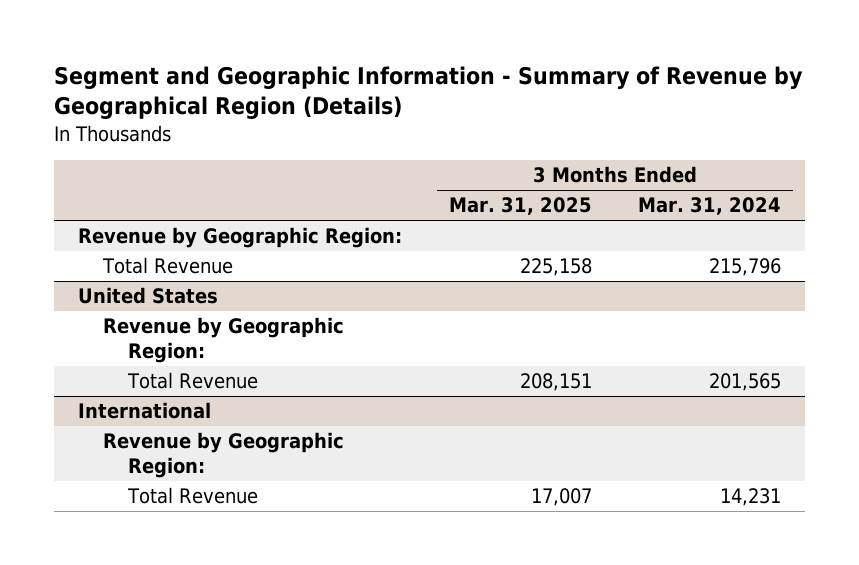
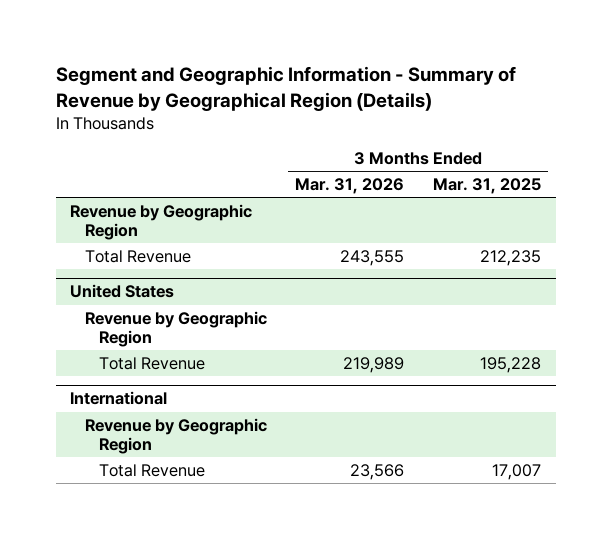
- | 3 Months Ended Mar. 31, 2025 | 3 Months Ended Mar. 31, 2024
+ | 3 Months Ended Mar. 31, 2026 | 3 Months Ended Mar. 31, 2025
- Revenue by Geographic Region:
- Total Revenue | 225,158 | 215,796
+ Revenue by Geographic Region
+ Total Revenue | 243,555 | 212,235
@ United States
- Revenue by Geographic Region:
- Total Revenue | 208,151 | 201,565
+ Revenue by Geographic Region
+ Total Revenue | 219,989 | 195,228
@ International
- Revenue by Geographic Region:
+ Revenue by Geographic Region

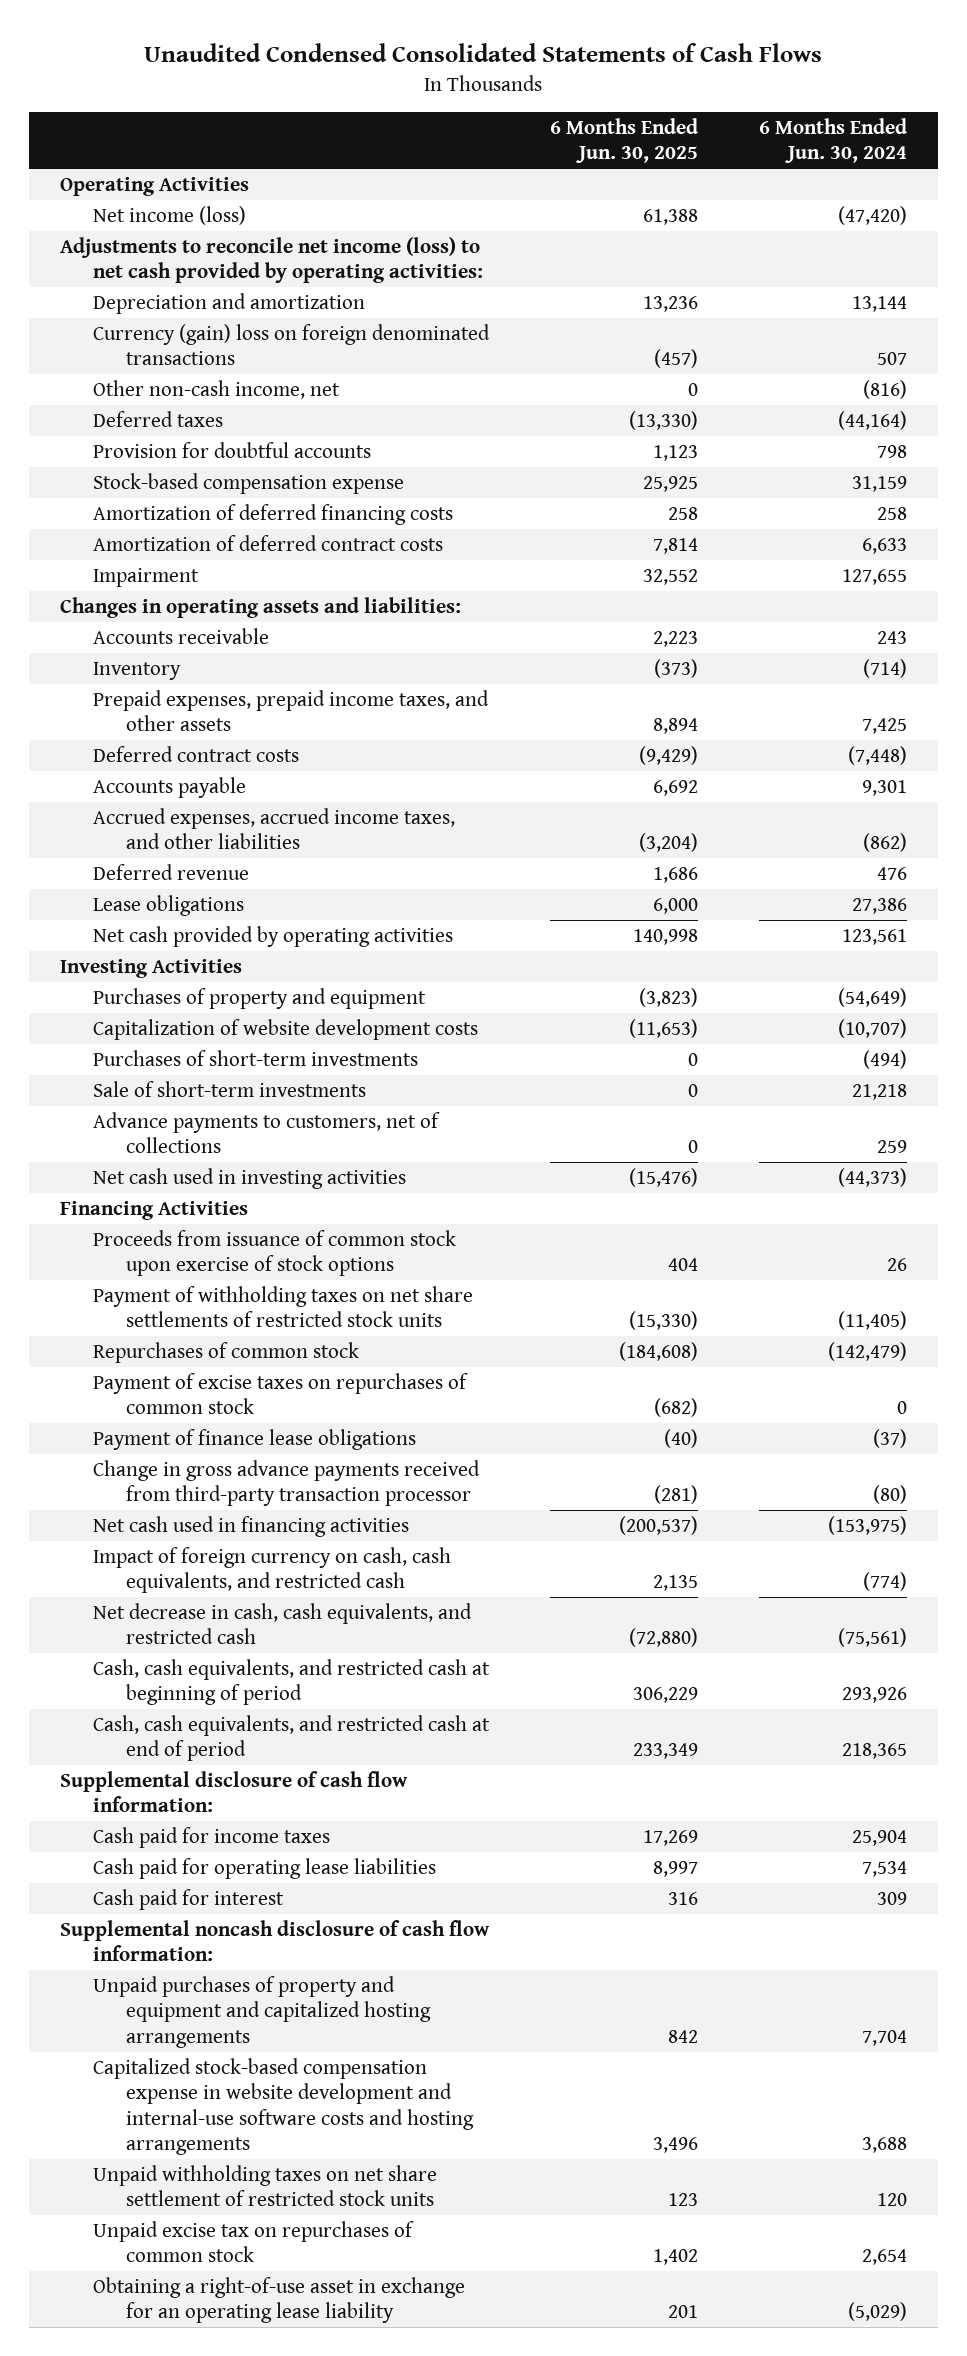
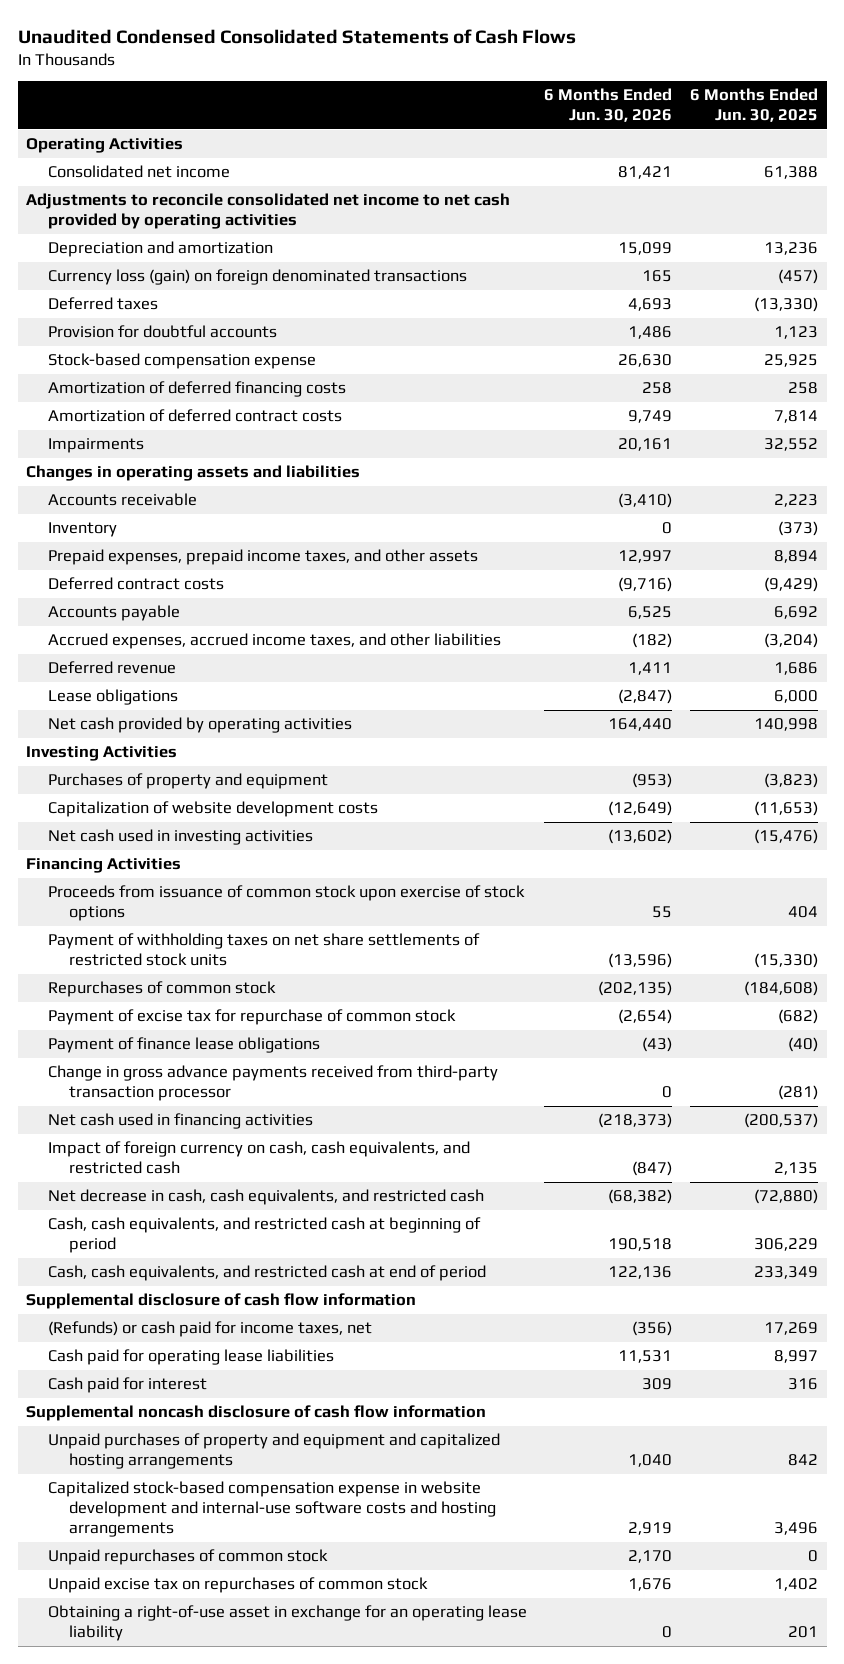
- | 6 Months Ended Jun. 30, 2025 | 6 Months Ended Jun. 30, 2024
+ | 6 Months Ended Jun. 30, 2026 | 6 Months Ended Jun. 30, 2025
- Net income (loss) | 61,388 | (47,420)
- Adjustments to reconcile net income (loss) to net cash provided by operating activities:
+ Consolidated net income | 81,421 | 61,388
+ Adjustments to reconcile consolidated net income to net cash provided by operating activities
- Currency (gain) loss on foreign denominated transactions | (457) | 507
- Other non-cash income, net | 0 | (816)
+ Currency loss (gain) on foreign denominated transactions | 165 | (457)
- Impairment | 32,552 | 127,655
- Changes in operating assets and liabilities:
+ Impairments | 20,161 | 32,552
+ Changes in operating assets and liabilities
- Purchases of short-term investments | 0 | (494)
- Sale of short-term investments | 0 | 21,218
- Advance payments to customers, net of collections | 0 | 259
- Payment of excise taxes on repurchases of common stock | (682) | 0
+ Payment of excise tax for repurchase of common stock | (2,654) | (682)
- Supplemental disclosure of cash flow information:
- Cash paid for income taxes | 17,269 | 25,904
+ Supplemental disclosure of cash flow information
+ (Refunds) or cash paid for income taxes, net | (356) | 17,269
- Supplemental noncash disclosure of cash flow information:
+ Supplemental noncash disclosure of cash flow information
- Unpaid withholding taxes on net share settlement of restricted stock units | 123 | 120
+ Unpaid repurchases of common stock | 2,170 | 0

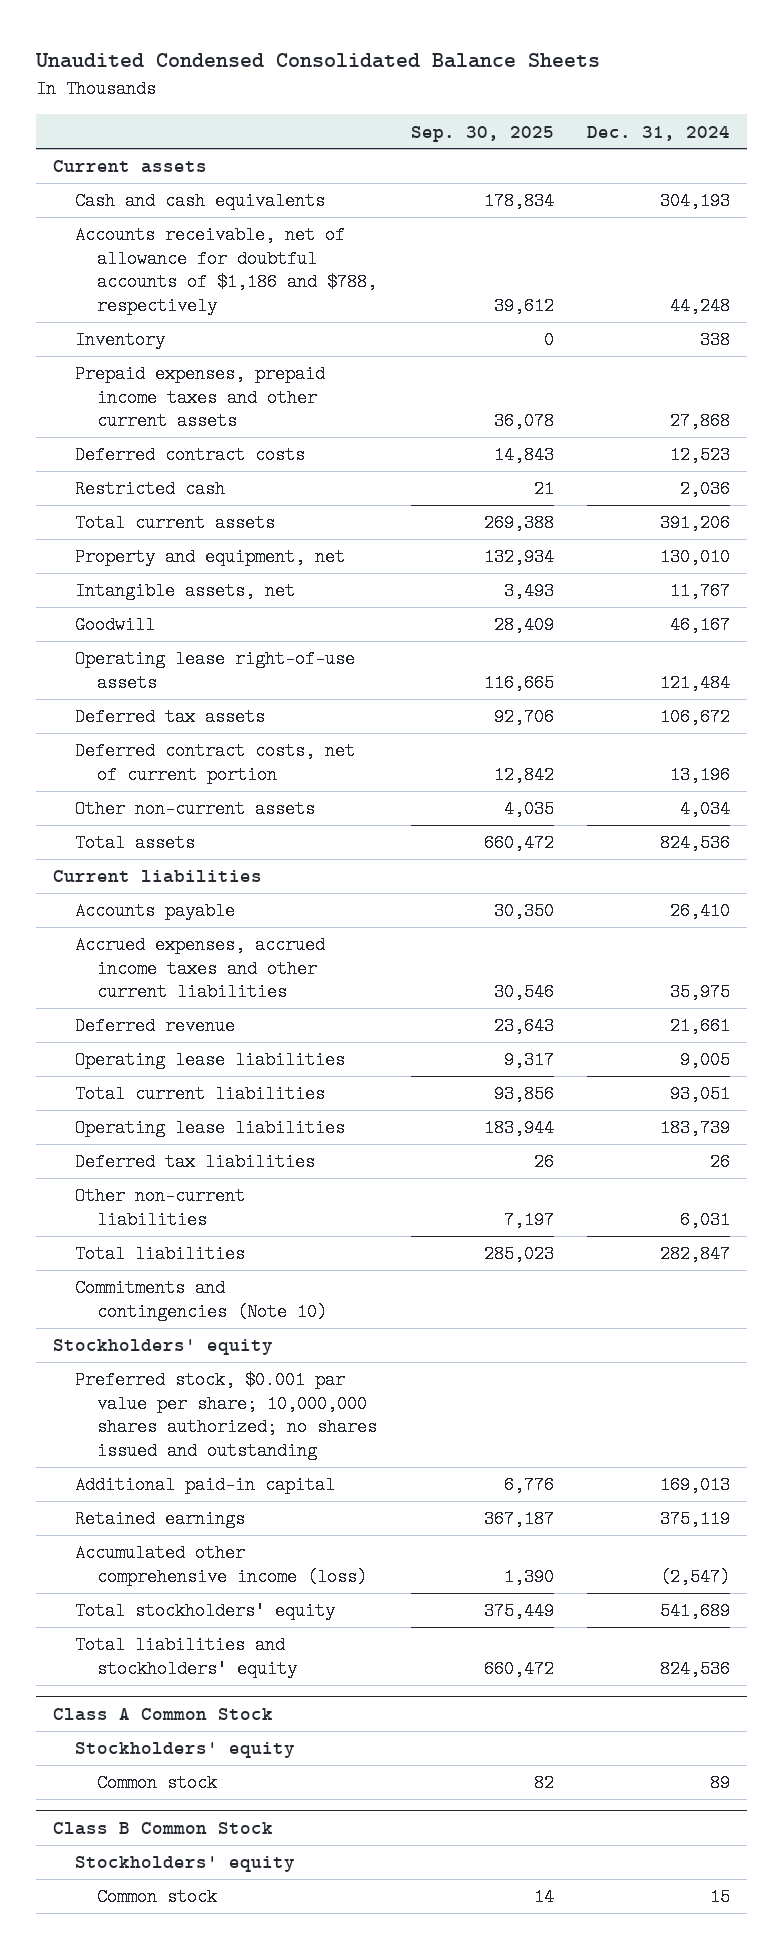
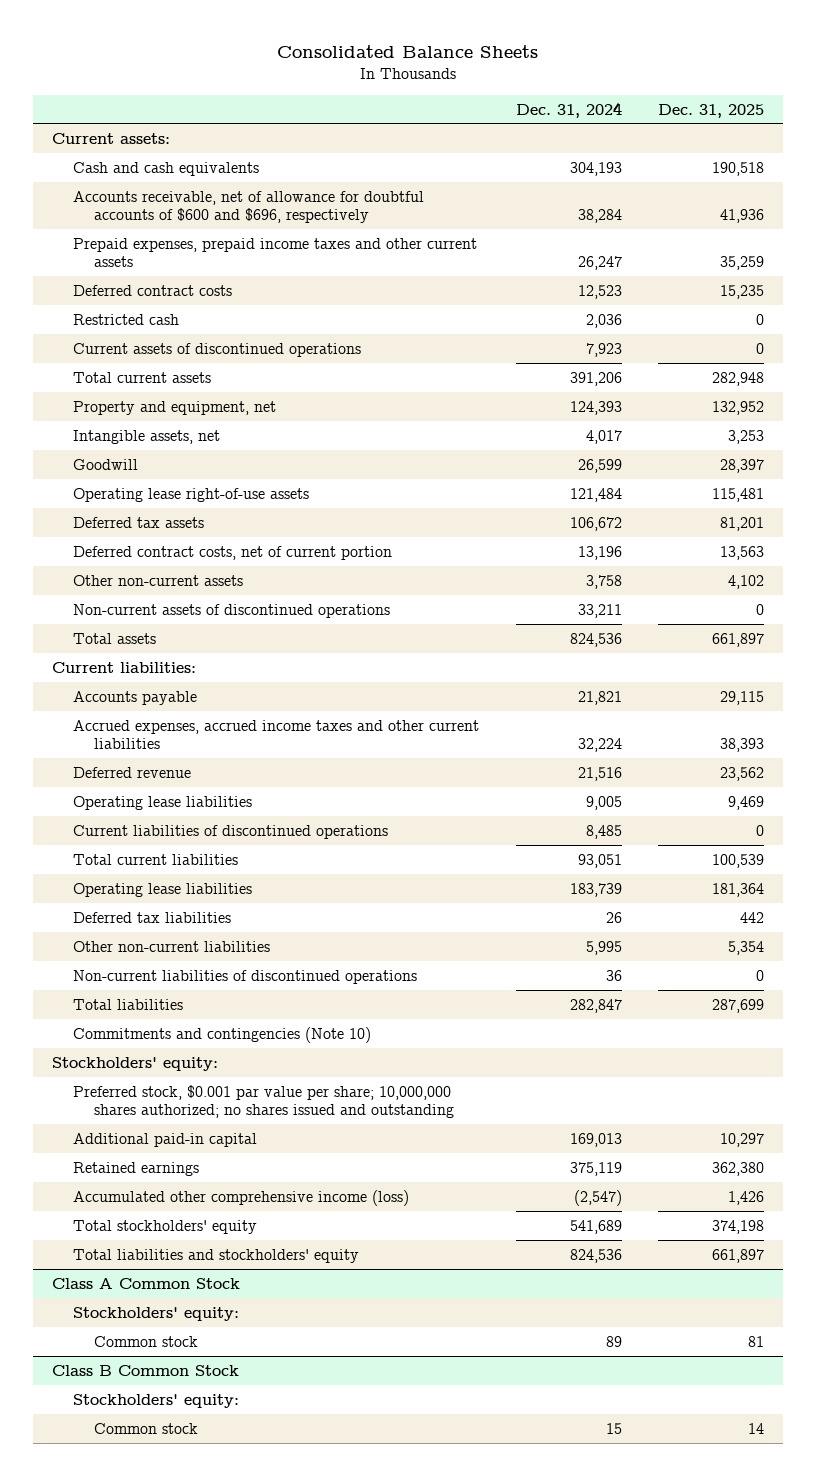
- Unaudited Condensed Consolidated Balance Sheets
+ Consolidated Balance Sheets
- | Sep. 30, 2025 | Dec. 31, 2024
+ | Dec. 31, 2024 | Dec. 31, 2025
- Current assets
+ Current assets:
- Accounts receivable, net of allowance for doubtful accounts of $1,186 and $788, respectively | 39,612 | 44,248
- Inventory | 0 | 338
- Prepaid expenses, prepaid income taxes and other current assets | 36,078 | 27,868
+ Accounts receivable, net of allowance for doubtful accounts of $600 and $696, respectively | 38,284 | 41,936
+ Prepaid expenses, prepaid income taxes and other current assets | 26,247 | 35,259
+ Current assets of discontinued operations | 7,923 | 0
- Property and equipment, net | 132,934 | 130,010
- Intangible assets, net | 3,493 | 11,767
- Goodwill | 28,409 | 46,167
+ Property and equipment, net | 124,393 | 132,952
+ Intangible assets, net | 4,017 | 3,253
+ Goodwill | 26,599 | 28,397
- Other non-current assets | 4,035 | 4,034
+ Other non-current assets | 3,758 | 4,102
+ Non-current assets of discontinued operations | 33,211 | 0
- Current liabilities
- Accounts payable | 30,350 | 26,410
- Accrued expenses, accrued income taxes and other current liabilities | 30,546 | 35,975
- Deferred revenue | 23,643 | 21,661
+ Current liabilities:
+ Accounts payable | 21,821 | 29,115
+ Accrued expenses, accrued income taxes and other current liabilities | 32,224 | 38,393
+ Deferred revenue | 21,516 | 23,562
+ Current liabilities of discontinued operations | 8,485 | 0
- Other non-current liabilities | 7,197 | 6,031
+ Other non-current liabilities | 5,995 | 5,354
+ Non-current liabilities of discontinued operations | 36 | 0
- Stockholders' equity
+ Stockholders' equity:
@ Class A Common Stock
- Stockholders' equity
+ Stockholders' equity:
@ Class B Common Stock
- Stockholders' equity
+ Stockholders' equity:

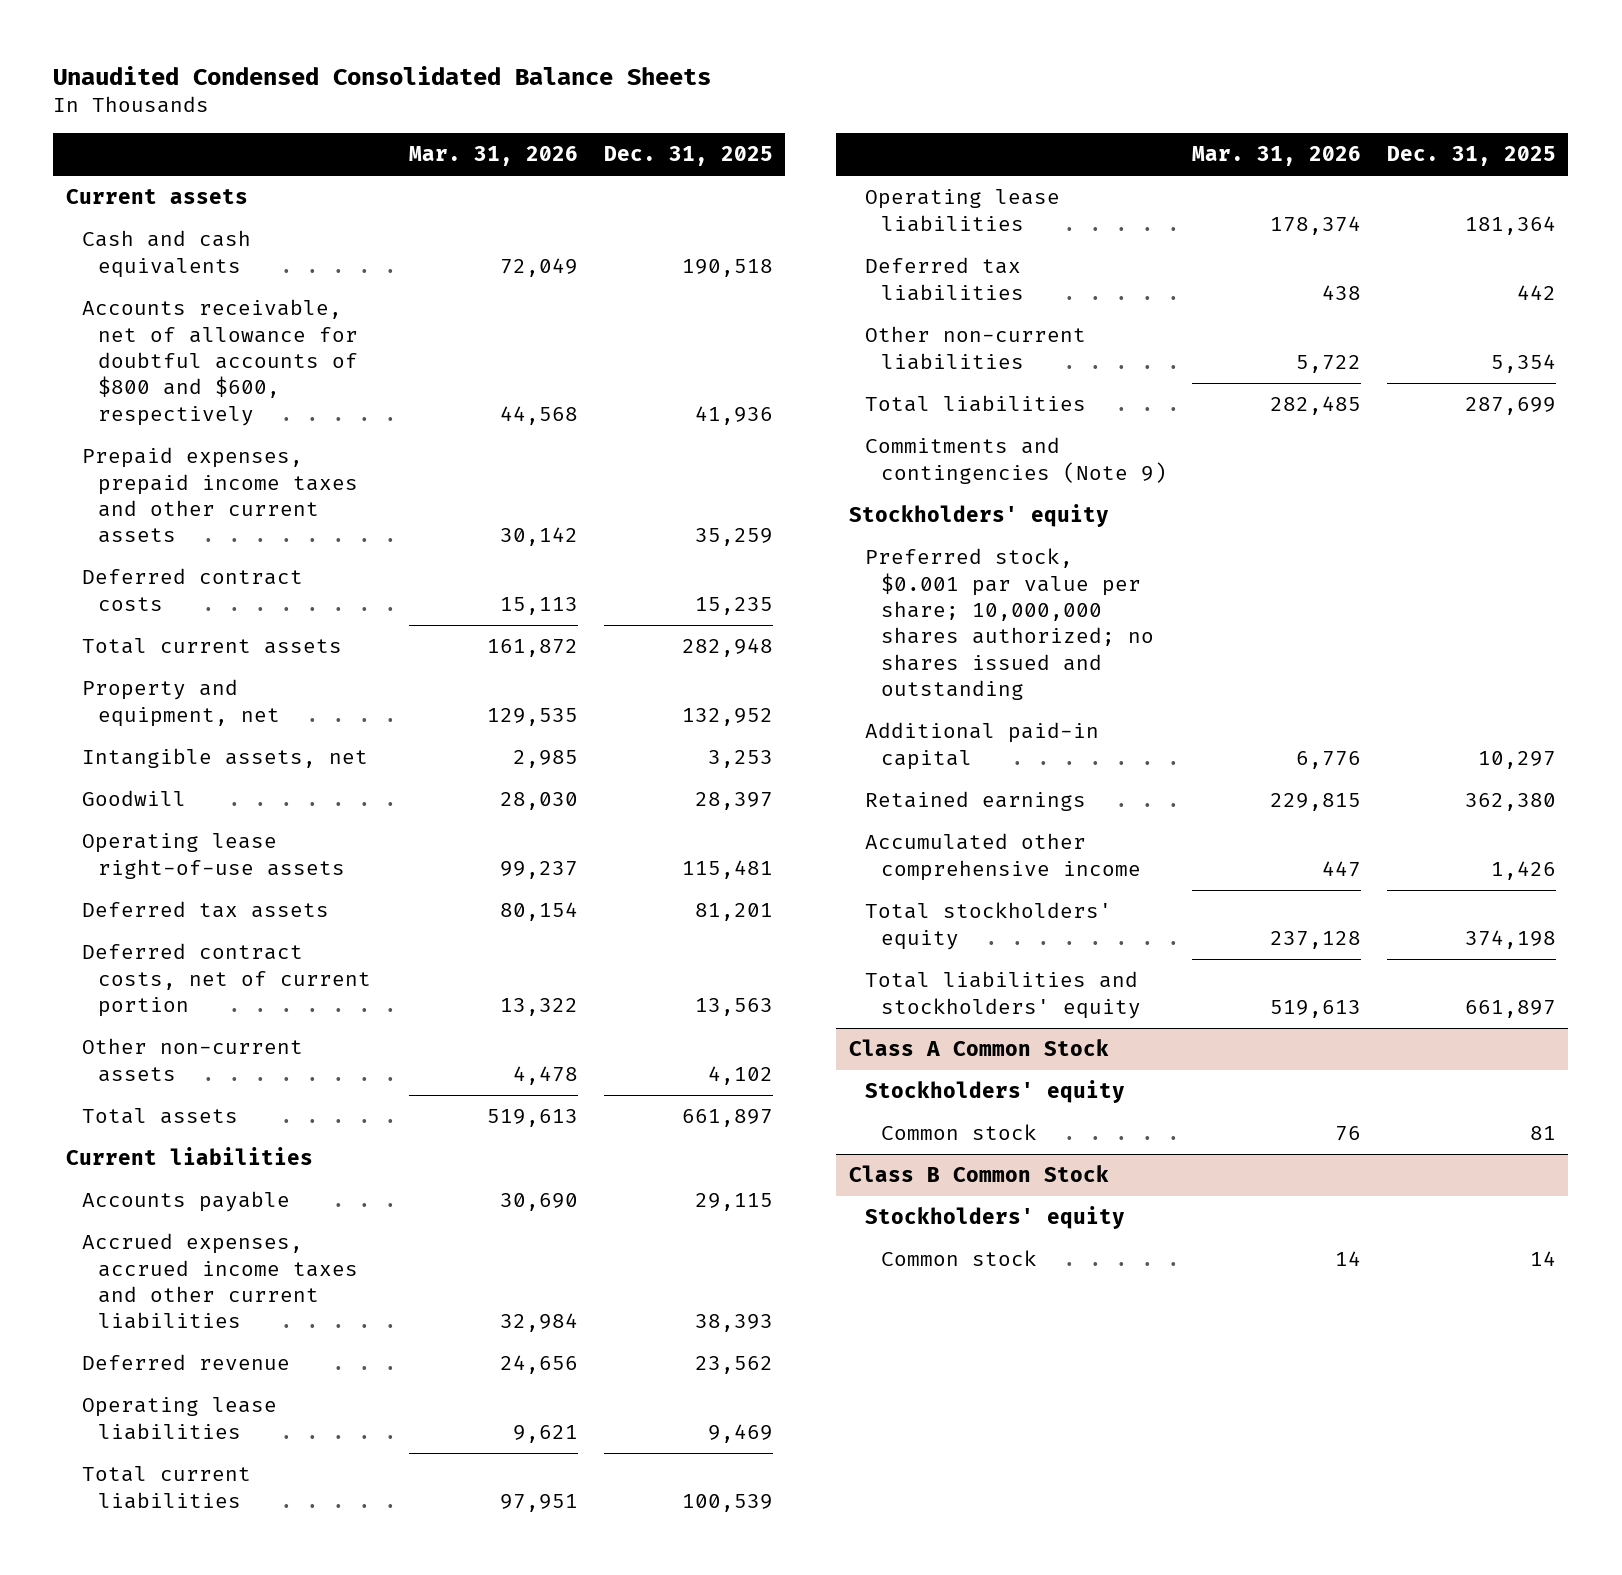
- Consolidated Balance Sheets
+ Unaudited Condensed Consolidated Balance Sheets
- | Dec. 31, 2024 | Dec. 31, 2025
+ | Mar. 31, 2026 | Dec. 31, 2025
- Current assets:
+ Current assets
- Accounts receivable, net of allowance for doubtful accounts of $600 and $696, respectively | 38,284 | 41,936
+ Accounts receivable, net of allowance for doubtful accounts of $800 and $600, respectively | 44,568 | 41,936
- Restricted cash | 2,036 | 0
- Current assets of discontinued operations | 7,923 | 0
- Non-current assets of discontinued operations | 33,211 | 0
- Current liabilities:
+ Current liabilities
- Current liabilities of discontinued operations | 8,485 | 0
- Non-current liabilities of discontinued operations | 36 | 0
- Commitments and contingencies (Note 10)
- Stockholders' equity:
+ Commitments and contingencies (Note 9)
+ Stockholders' equity
- Accumulated other comprehensive income (loss) | (2,547) | 1,426
+ Accumulated other comprehensive income | 447 | 1,426
@ Class A Common Stock
- Stockholders' equity:
+ Stockholders' equity
@ Class B Common Stock
- Stockholders' equity:
+ Stockholders' equity

